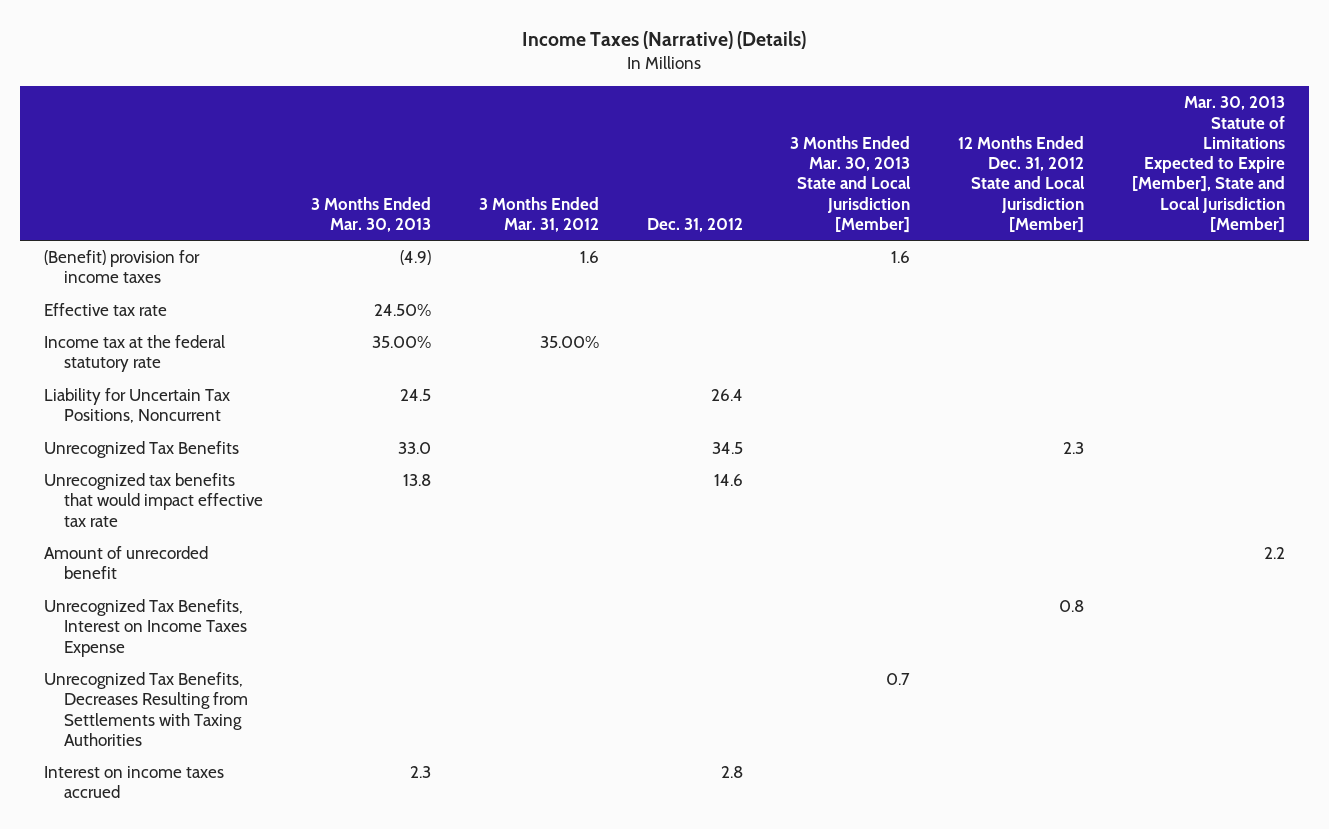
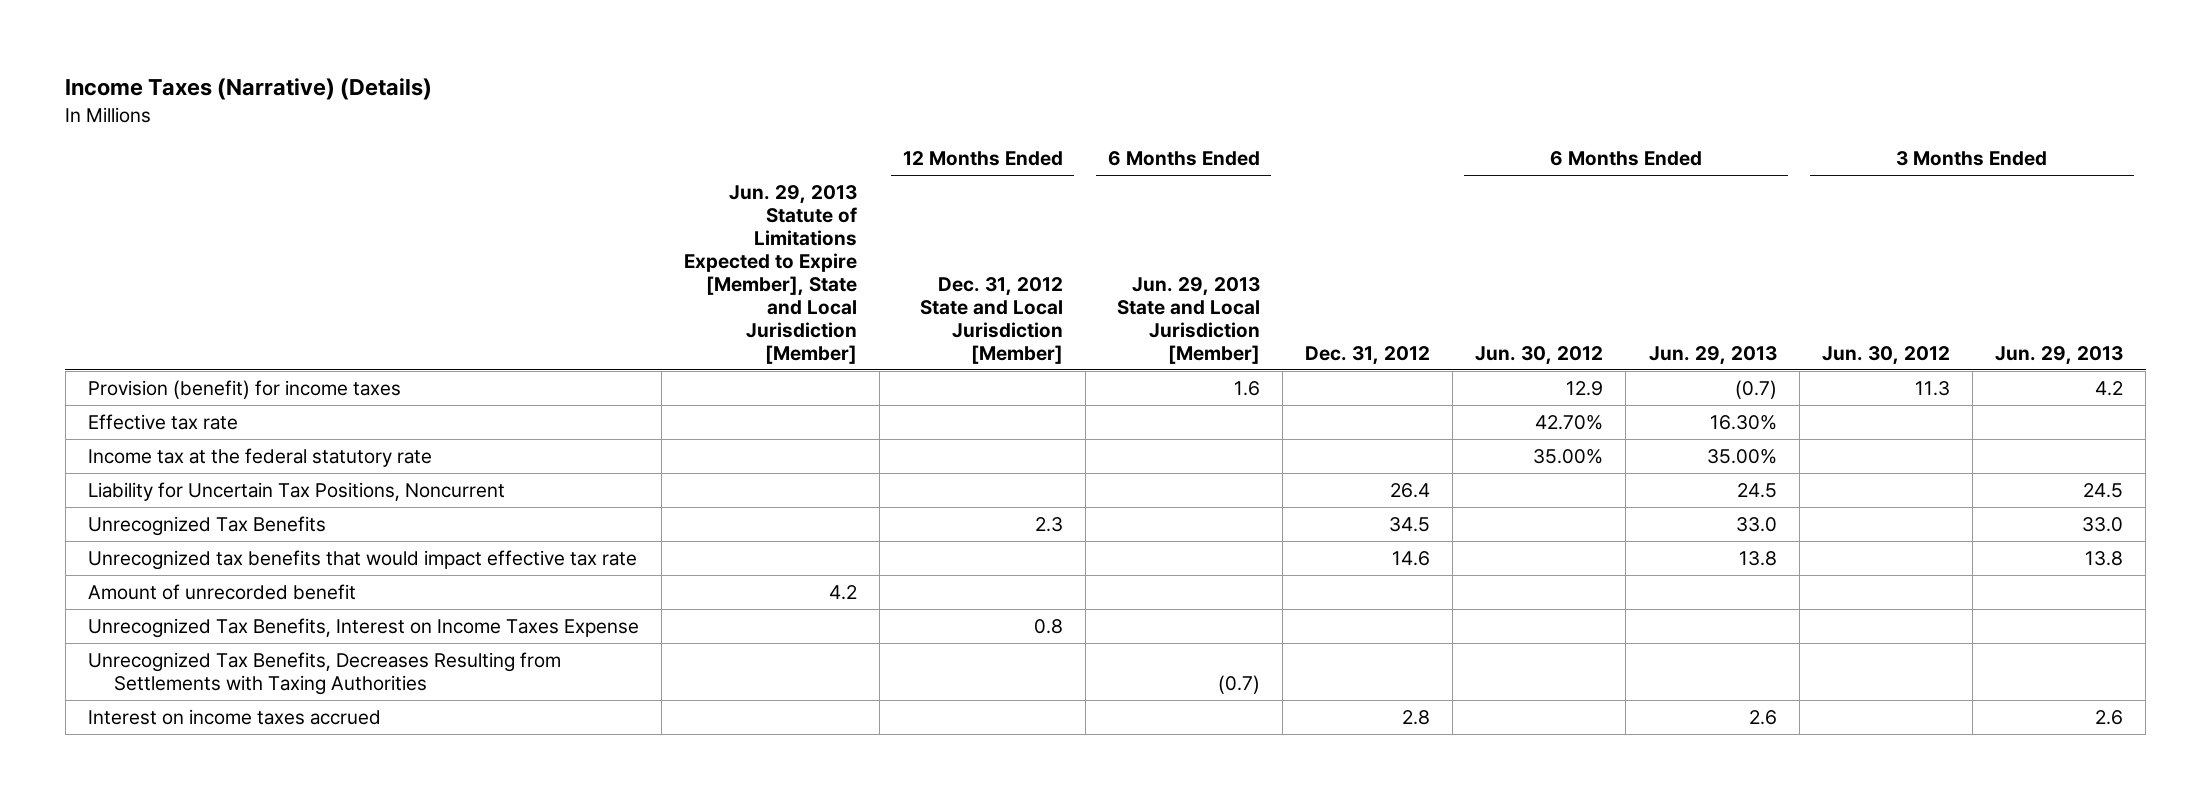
- | 3 Months Ended Mar. 30, 2013 | 3 Months Ended Mar. 31, 2012 | Dec. 31, 2012 | 3 Months Ended Mar. 30, 2013 State and Local Jurisdiction [Member] | 12 Months Ended Dec. 31, 2012 State and Local Jurisdiction [Member] | Mar. 30, 2013 Statute of Limitations Expected to Expire [Member], State and Local Jurisdiction [Member]
+ | Jun. 29, 2013 Statute of Limitations Expected to Expire [Member], State and Local Jurisdiction [Member] | 12 Months Ended Dec. 31, 2012 State and Local Jurisdiction [Member] | 6 Months Ended Jun. 29, 2013 State and Local Jurisdiction [Member] | Dec. 31, 2012 | 6 Months Ended Jun. 30, 2012 | 6 Months Ended Jun. 29, 2013 | 3 Months Ended Jun. 30, 2012 | 3 Months Ended Jun. 29, 2013
- (Benefit) provision for income taxes | (4.9) | 1.6 | | 1.6 | |
+ Provision (benefit) for income taxes | | | 1.6 | | 12.9 | (0.7) | 11.3 | 4.2

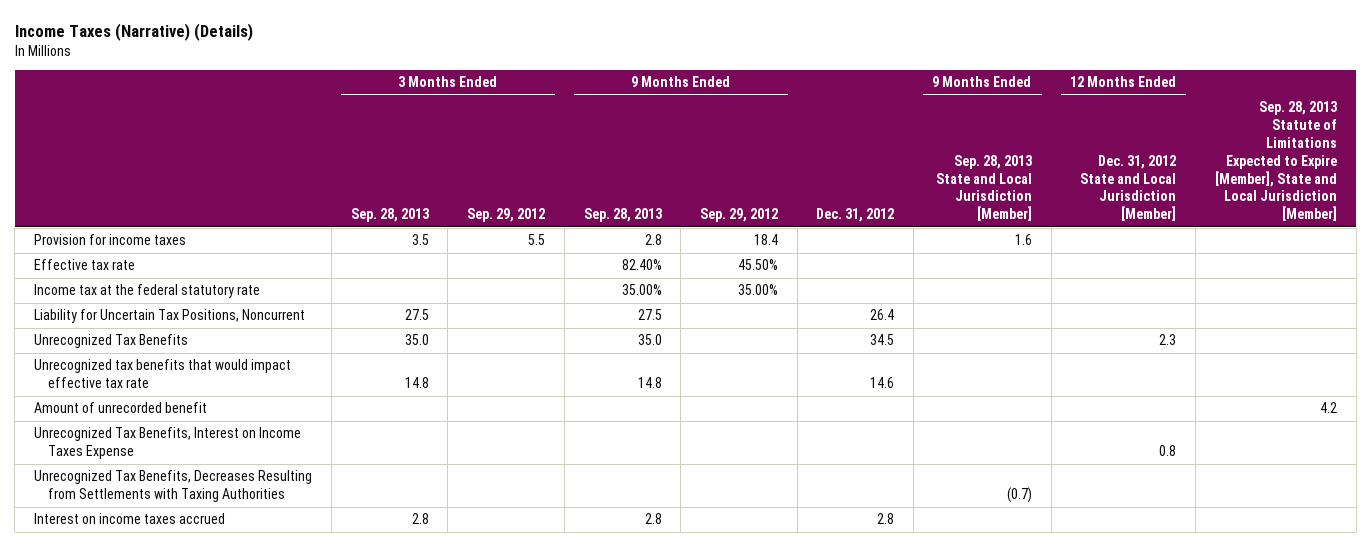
- | Jun. 29, 2013 Statute of Limitations Expected to Expire [Member], State and Local Jurisdiction [Member] | 12 Months Ended Dec. 31, 2012 State and Local Jurisdiction [Member] | 6 Months Ended Jun. 29, 2013 State and Local Jurisdiction [Member] | Dec. 31, 2012 | 6 Months Ended Jun. 30, 2012 | 6 Months Ended Jun. 29, 2013 | 3 Months Ended Jun. 30, 2012 | 3 Months Ended Jun. 29, 2013
+ | 3 Months Ended Sep. 28, 2013 | 3 Months Ended Sep. 29, 2012 | 9 Months Ended Sep. 28, 2013 | 9 Months Ended Sep. 29, 2012 | Dec. 31, 2012 | 9 Months Ended Sep. 28, 2013 State and Local Jurisdiction [Member] | 12 Months Ended Dec. 31, 2012 State and Local Jurisdiction [Member] | Sep. 28, 2013 Statute of Limitations Expected to Expire [Member], State and Local Jurisdiction [Member]
- Provision (benefit) for income taxes | | | 1.6 | | 12.9 | (0.7) | 11.3 | 4.2
+ Provision for income taxes | 3.5 | 5.5 | 2.8 | 18.4 | | 1.6 | |

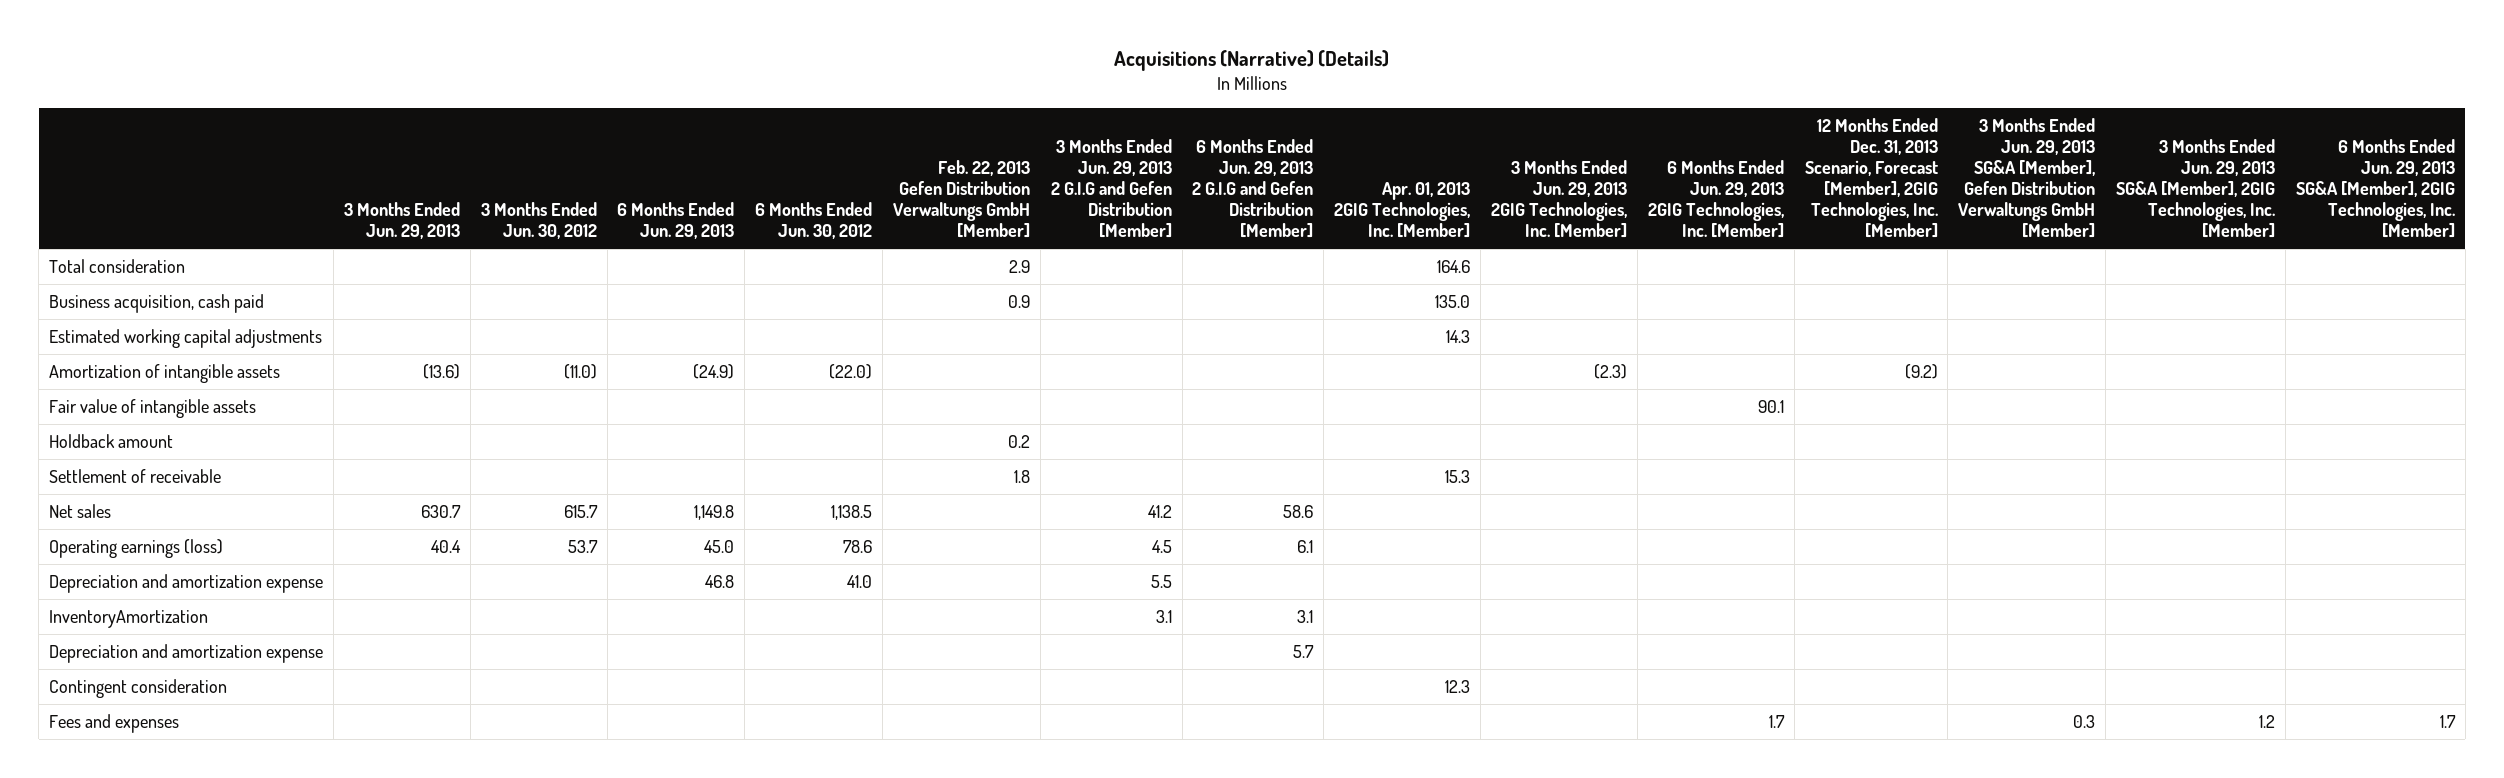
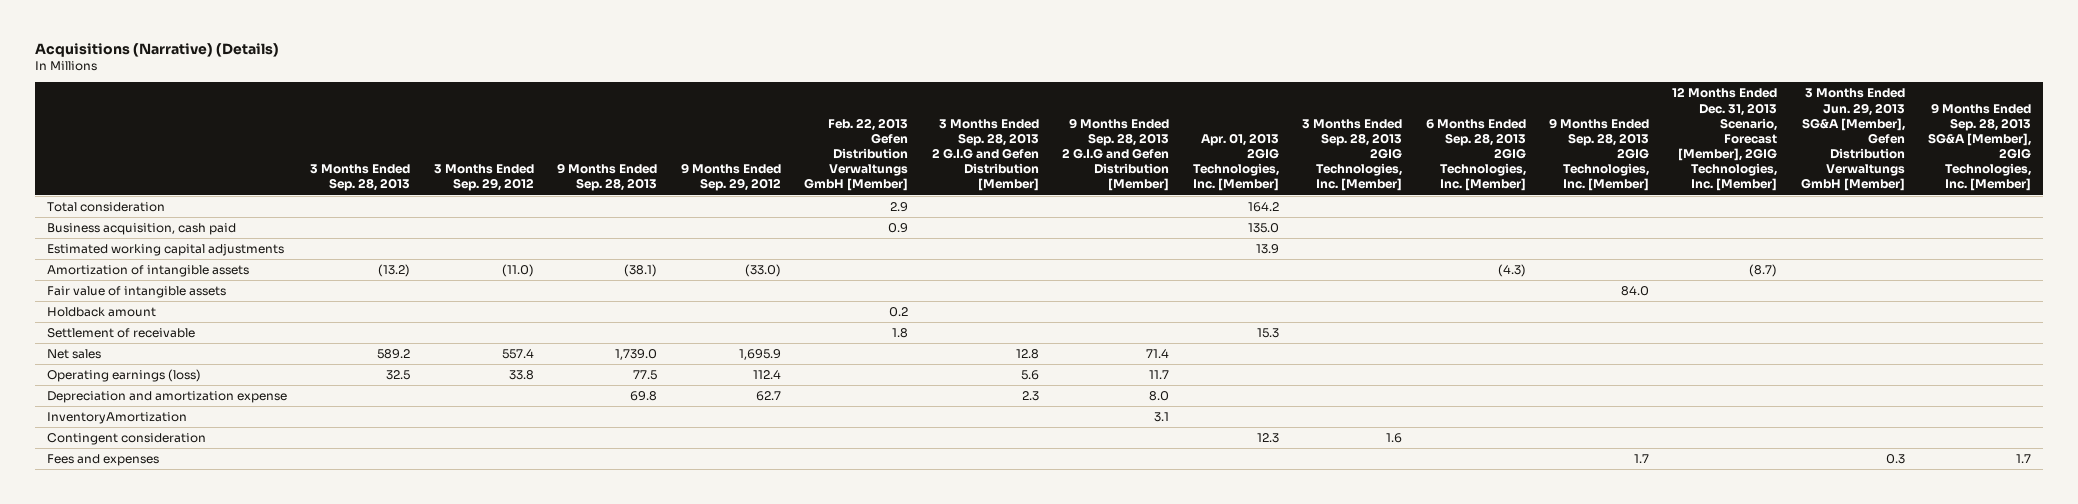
- | 3 Months Ended Jun. 29, 2013 | 3 Months Ended Jun. 30, 2012 | 6 Months Ended Jun. 29, 2013 | 6 Months Ended Jun. 30, 2012 | Feb. 22, 2013 Gefen Distribution Verwaltungs GmbH [Member] | 3 Months Ended Jun. 29, 2013 2 G.I.G and Gefen Distribution [Member] | 6 Months Ended Jun. 29, 2013 2 G.I.G and Gefen Distribution [Member] | Apr. 01, 2013 2GIG Technologies, Inc. [Member] | 3 Months Ended Jun. 29, 2013 2GIG Technologies, Inc. [Member] | 6 Months Ended Jun. 29, 2013 2GIG Technologies, Inc. [Member] | 12 Months Ended Dec. 31, 2013 Scenario, Forecast [Member], 2GIG Technologies, Inc. [Member] | 3 Months Ended Jun. 29, 2013 SG&A [Member], Gefen Distribution Verwaltungs GmbH [Member] | 3 Months Ended Jun. 29, 2013 SG&A [Member], 2GIG Technologies, Inc. [Member] | 6 Months Ended Jun. 29, 2013 SG&A [Member], 2GIG Technologies, Inc. [Member]
+ | 3 Months Ended Sep. 28, 2013 | 3 Months Ended Sep. 29, 2012 | 9 Months Ended Sep. 28, 2013 | 9 Months Ended Sep. 29, 2012 | Feb. 22, 2013 Gefen Distribution Verwaltungs GmbH [Member] | 3 Months Ended Sep. 28, 2013 2 G.I.G and Gefen Distribution [Member] | 9 Months Ended Sep. 28, 2013 2 G.I.G and Gefen Distribution [Member] | Apr. 01, 2013 2GIG Technologies, Inc. [Member] | 3 Months Ended Sep. 28, 2013 2GIG Technologies, Inc. [Member] | 6 Months Ended Sep. 28, 2013 2GIG Technologies, Inc. [Member] | 9 Months Ended Sep. 28, 2013 2GIG Technologies, Inc. [Member] | 12 Months Ended Dec. 31, 2013 Scenario, Forecast [Member], 2GIG Technologies, Inc. [Member] | 3 Months Ended Jun. 29, 2013 SG&A [Member], Gefen Distribution Verwaltungs GmbH [Member] | 9 Months Ended Sep. 28, 2013 SG&A [Member], 2GIG Technologies, Inc. [Member]
- Total consideration | | | | | 2.9 | | | 164.6 | | | | | |
+ Total consideration | | | | | 2.9 | | | 164.2 | | | | | |
- Estimated working capital adjustments | | | | | | | | 14.3 | | | | | |
- Amortization of intangible assets | (13.6) | (11.0) | (24.9) | (22.0) | | | | | (2.3) | | (9.2) | | |
+ Estimated working capital adjustments | | | | | | | | 13.9 | | | | | |
+ Amortization of intangible assets | (13.2) | (11.0) | (38.1) | (33.0) | | | | | | (4.3) | | (8.7) | |
- Depreciation and amortization expense | | | | | | | 5.7 | | | | | | |

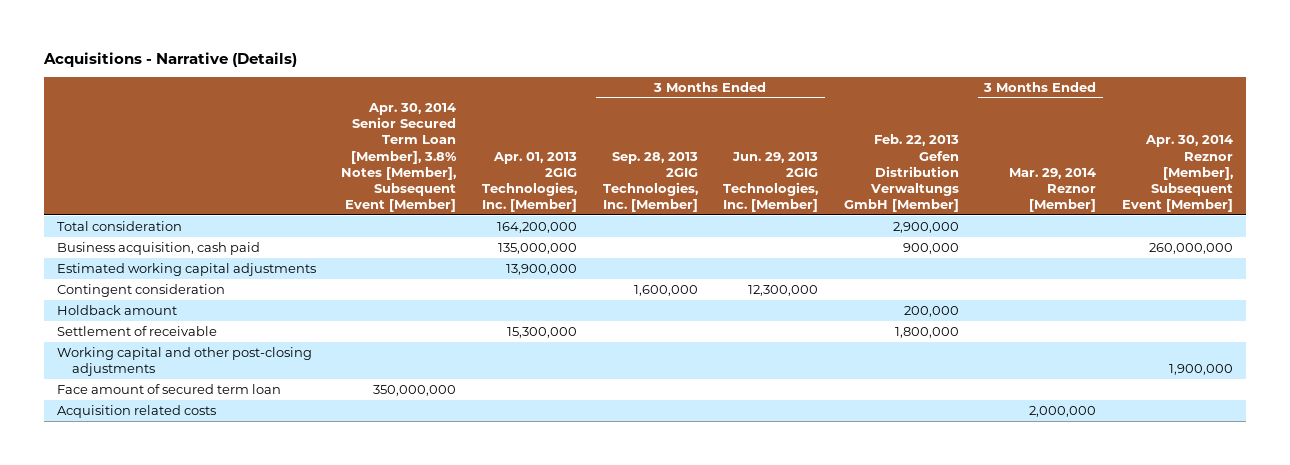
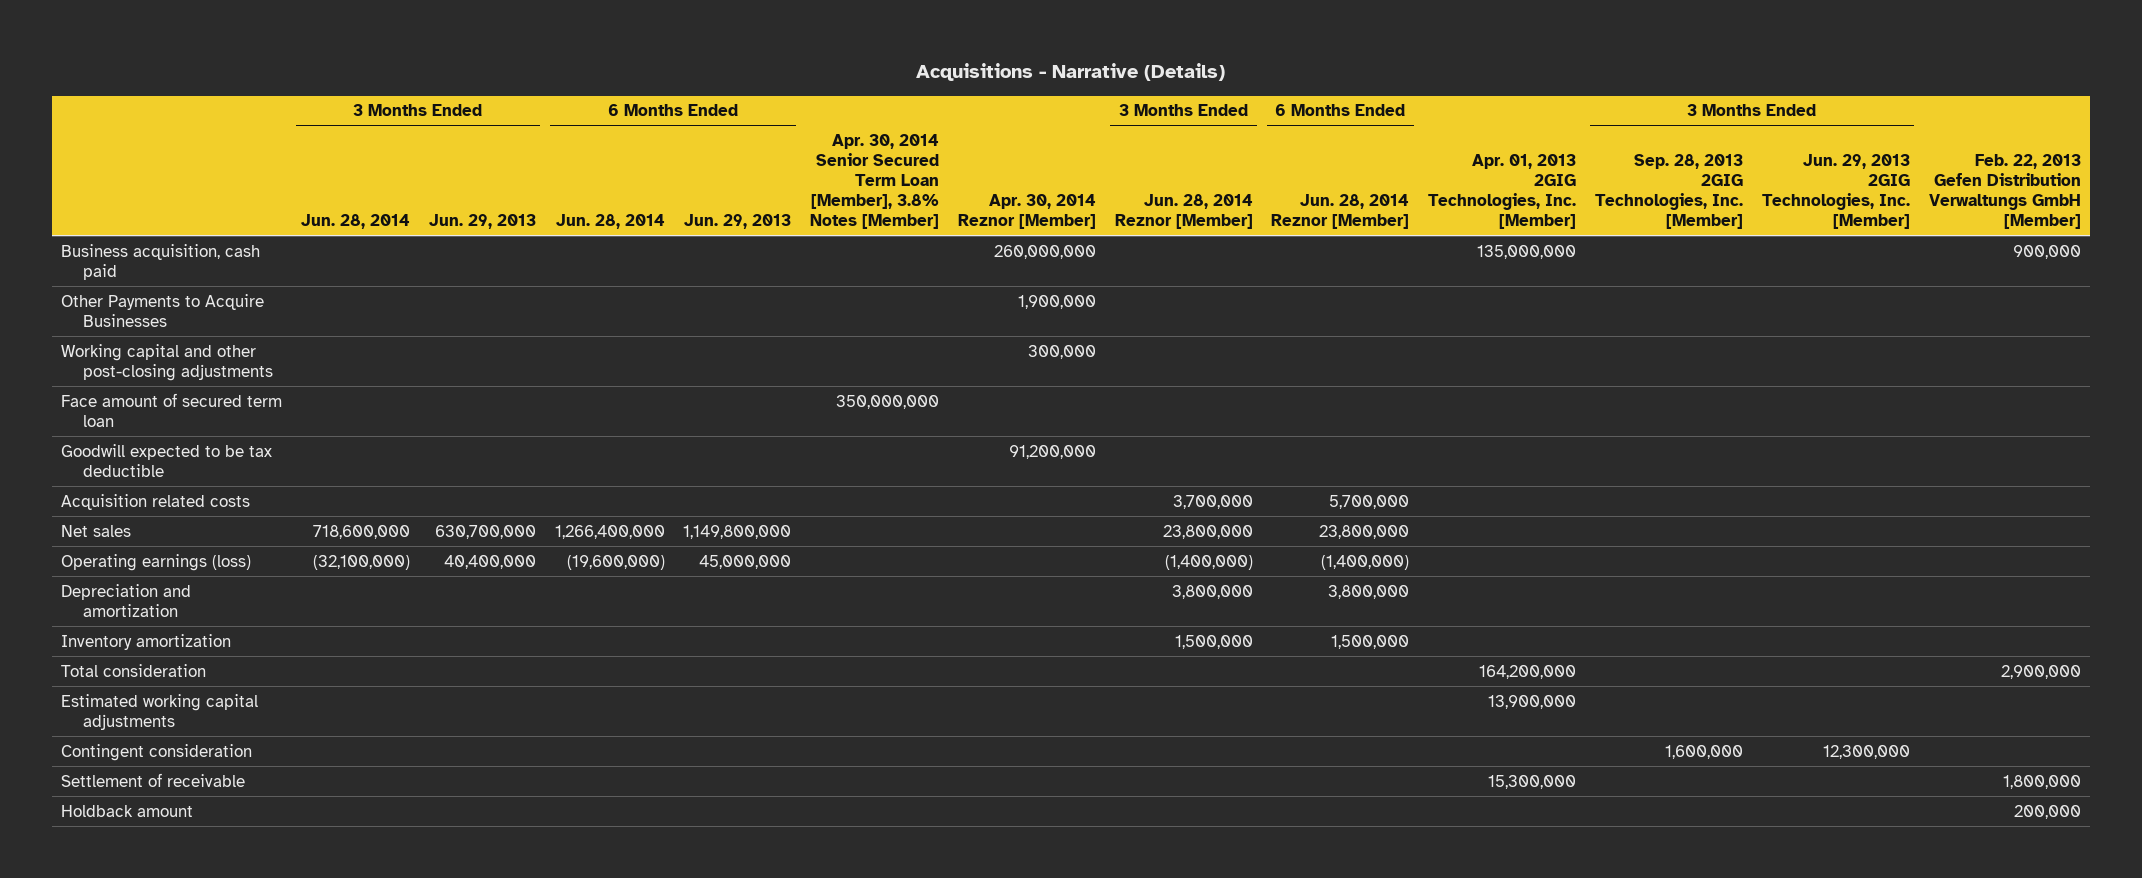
- | Apr. 30, 2014 Senior Secured Term Loan [Member], 3.8% Notes [Member], Subsequent Event [Member] | Apr. 01, 2013 2GIG Technologies, Inc. [Member] | 3 Months Ended Sep. 28, 2013 2GIG Technologies, Inc. [Member] | 3 Months Ended Jun. 29, 2013 2GIG Technologies, Inc. [Member] | Feb. 22, 2013 Gefen Distribution Verwaltungs GmbH [Member] | 3 Months Ended Mar. 29, 2014 Reznor [Member] | Apr. 30, 2014 Reznor [Member], Subsequent Event [Member]
+ | 3 Months Ended Jun. 28, 2014 | 3 Months Ended Jun. 29, 2013 | 6 Months Ended Jun. 28, 2014 | 6 Months Ended Jun. 29, 2013 | Apr. 30, 2014 Senior Secured Term Loan [Member], 3.8% Notes [Member] | Apr. 30, 2014 Reznor [Member] | 3 Months Ended Jun. 28, 2014 Reznor [Member] | 6 Months Ended Jun. 28, 2014 Reznor [Member] | Apr. 01, 2013 2GIG Technologies, Inc. [Member] | 3 Months Ended Sep. 28, 2013 2GIG Technologies, Inc. [Member] | 3 Months Ended Jun. 29, 2013 2GIG Technologies, Inc. [Member] | Feb. 22, 2013 Gefen Distribution Verwaltungs GmbH [Member]
+ Other Payments to Acquire Businesses | | | | | | 1,900,000 | | | | | |
+ Goodwill expected to be tax deductible | | | | | | 91,200,000 | | | | | |
+ Net sales | 718,600,000 | 630,700,000 | 1,266,400,000 | 1,149,800,000 | | | 23,800,000 | 23,800,000 | | | |
+ Operating earnings (loss) | (32,100,000) | 40,400,000 | (19,600,000) | 45,000,000 | | | (1,400,000) | (1,400,000) | | | |
+ Depreciation and amortization | | | | | | | 3,800,000 | 3,800,000 | | | |
+ Inventory amortization | | | | | | | 1,500,000 | 1,500,000 | | | |
moved down: Total consideration | | | | | | | | | 164,200,000 | | | 2,900,000
moved down: Estimated working capital adjustments | | | | | | | | | 13,900,000 | | |
moved down: Contingent consideration | | | | | | | | | | 1,600,000 | 12,300,000 |
moved down: Settlement of receivable | | | | | | | | | 15,300,000 | | | 1,800,000
moved down: Holdback amount | | | | | | | | | | | | 200,000

